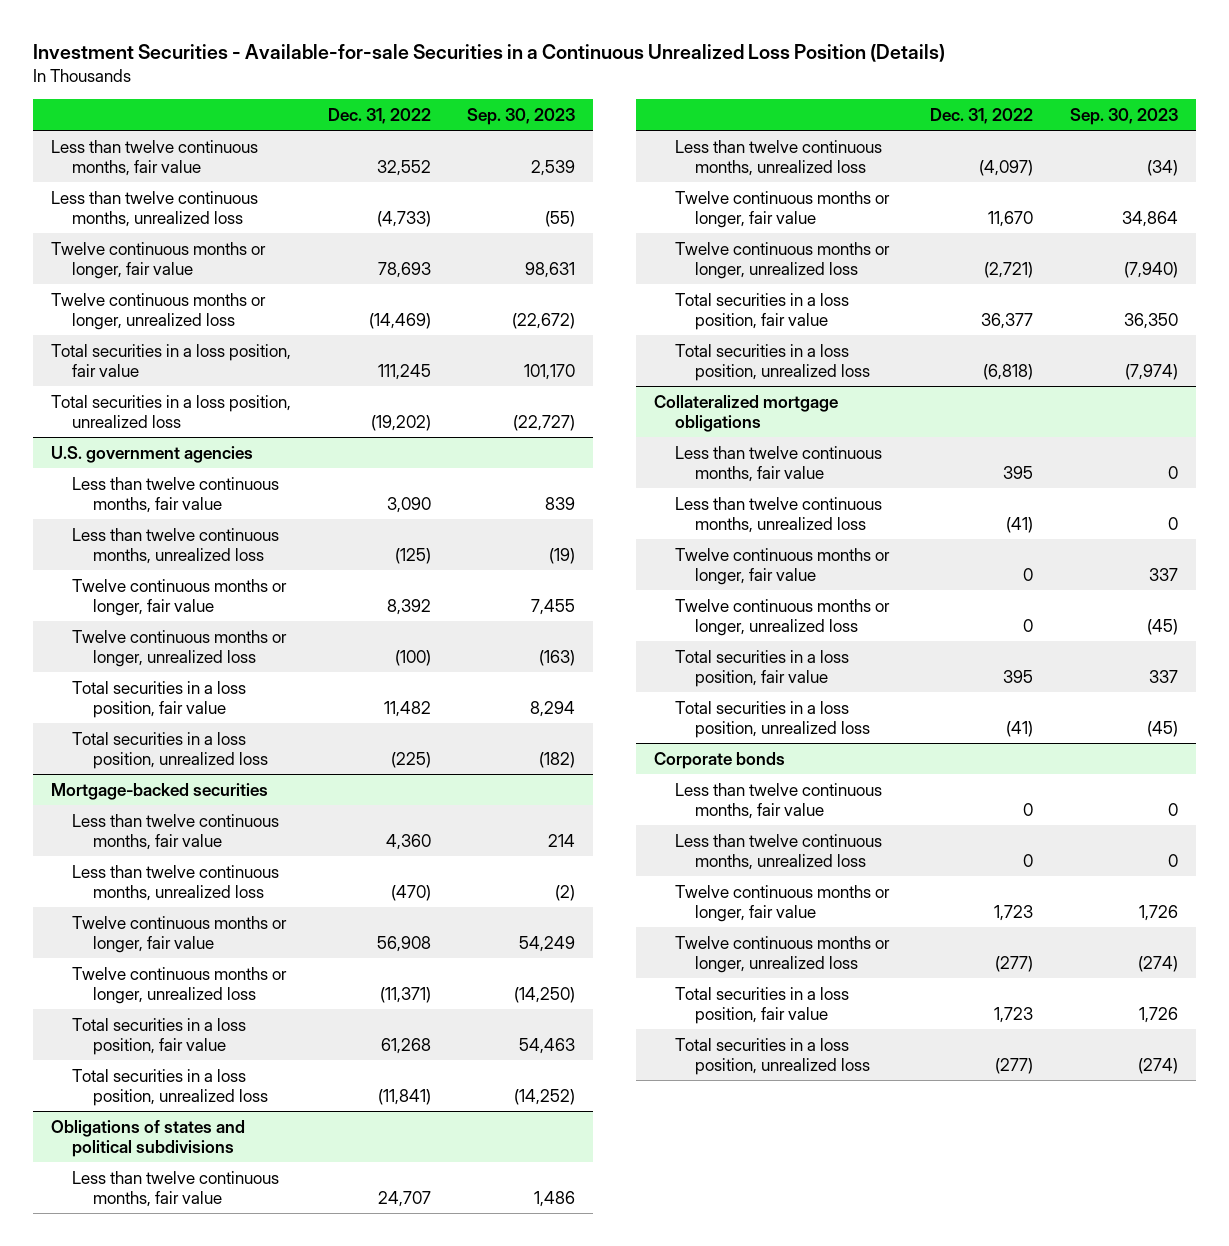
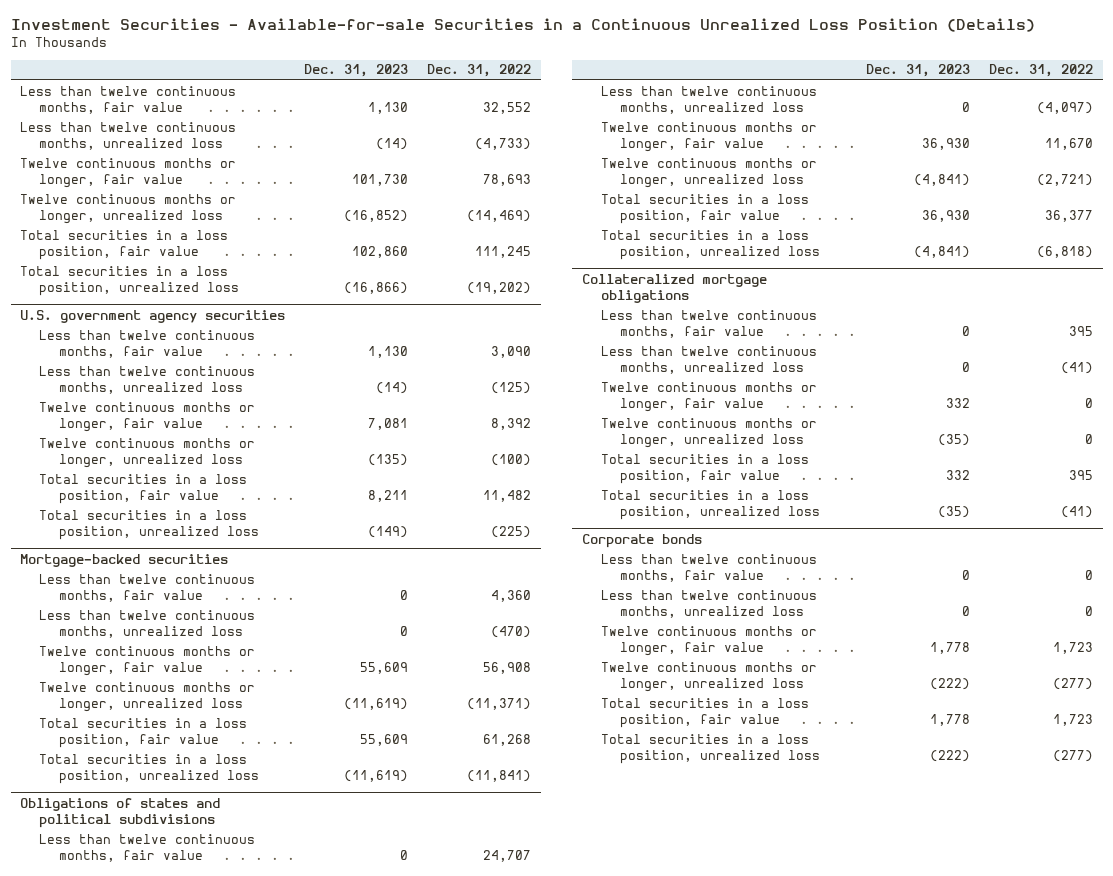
- | Dec. 31, 2022 | Sep. 30, 2023
+ | Dec. 31, 2023 | Dec. 31, 2022
- U.S. government agencies
+ U.S. government agency securities

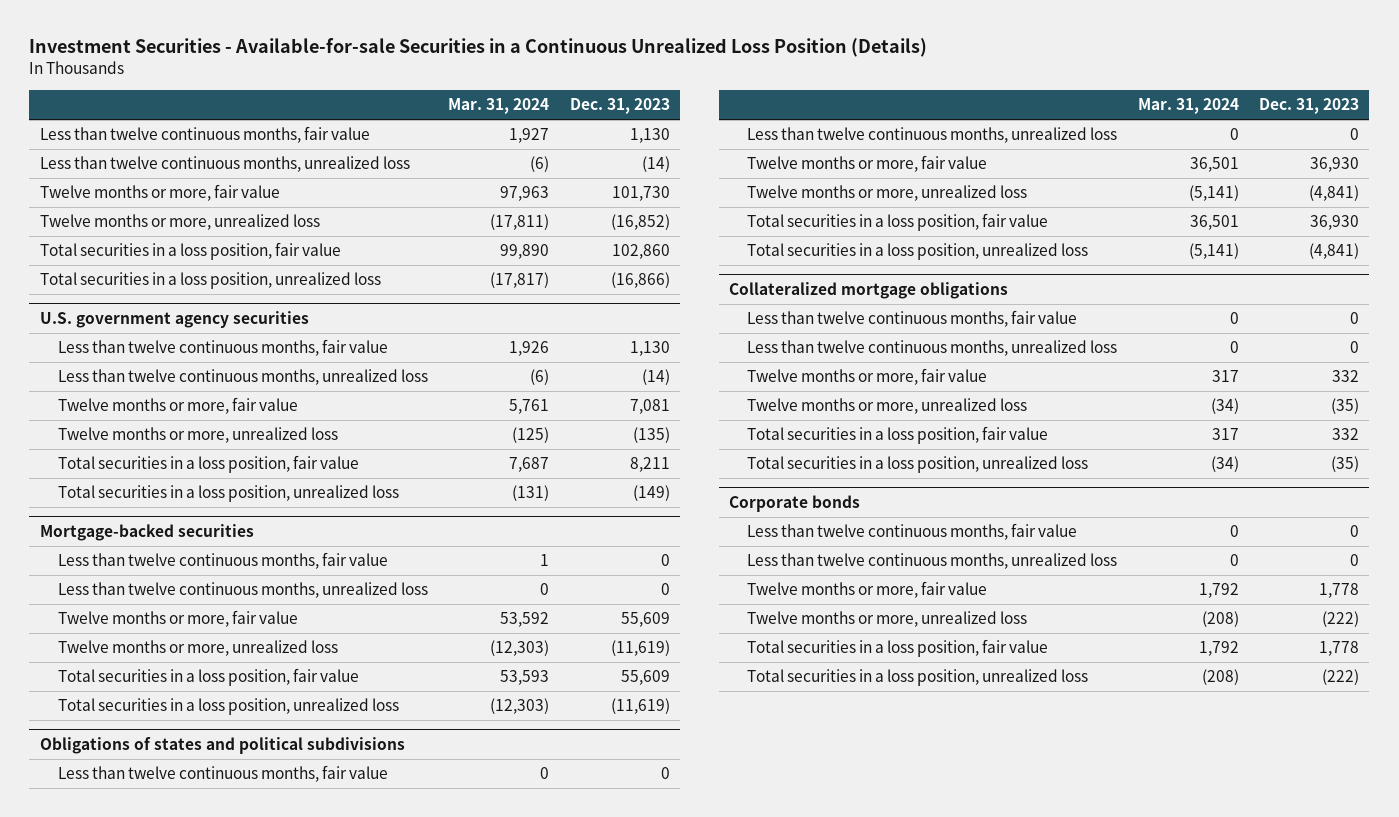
- | Dec. 31, 2023 | Dec. 31, 2022
+ | Mar. 31, 2024 | Dec. 31, 2023
- Twelve continuous months or longer, fair value | 101,730 | 78,693
- Twelve continuous months or longer, unrealized loss | (16,852) | (14,469)
+ Twelve months or more, fair value | 97,963 | 101,730
+ Twelve months or more, unrealized loss | (17,811) | (16,852)
@ U.S. government agency securities
- Twelve continuous months or longer, fair value | 7,081 | 8,392
- Twelve continuous months or longer, unrealized loss | (135) | (100)
+ Twelve months or more, fair value | 5,761 | 7,081
+ Twelve months or more, unrealized loss | (125) | (135)
@ Mortgage-backed securities
- Twelve continuous months or longer, fair value | 55,609 | 56,908
- Twelve continuous months or longer, unrealized loss | (11,619) | (11,371)
+ Twelve months or more, fair value | 53,592 | 55,609
+ Twelve months or more, unrealized loss | (12,303) | (11,619)
@ Obligations of states and political subdivisions
- Twelve continuous months or longer, fair value | 36,930 | 11,670
- Twelve continuous months or longer, unrealized loss | (4,841) | (2,721)
+ Twelve months or more, fair value | 36,501 | 36,930
+ Twelve months or more, unrealized loss | (5,141) | (4,841)
@ Collateralized mortgage obligations
- Twelve continuous months or longer, fair value | 332 | 0
- Twelve continuous months or longer, unrealized loss | (35) | 0
+ Twelve months or more, fair value | 317 | 332
+ Twelve months or more, unrealized loss | (34) | (35)
@ Corporate bonds
- Twelve continuous months or longer, fair value | 1,778 | 1,723
- Twelve continuous months or longer, unrealized loss | (222) | (277)
+ Twelve months or more, fair value | 1,792 | 1,778
+ Twelve months or more, unrealized loss | (208) | (222)

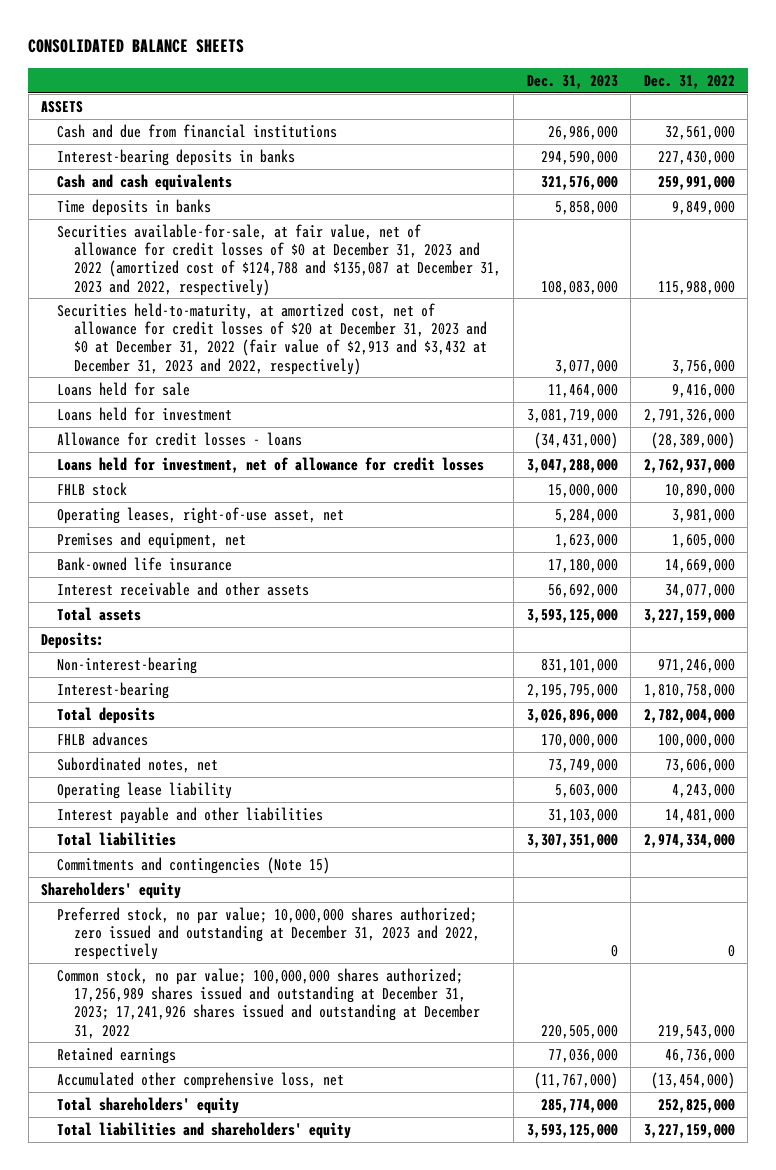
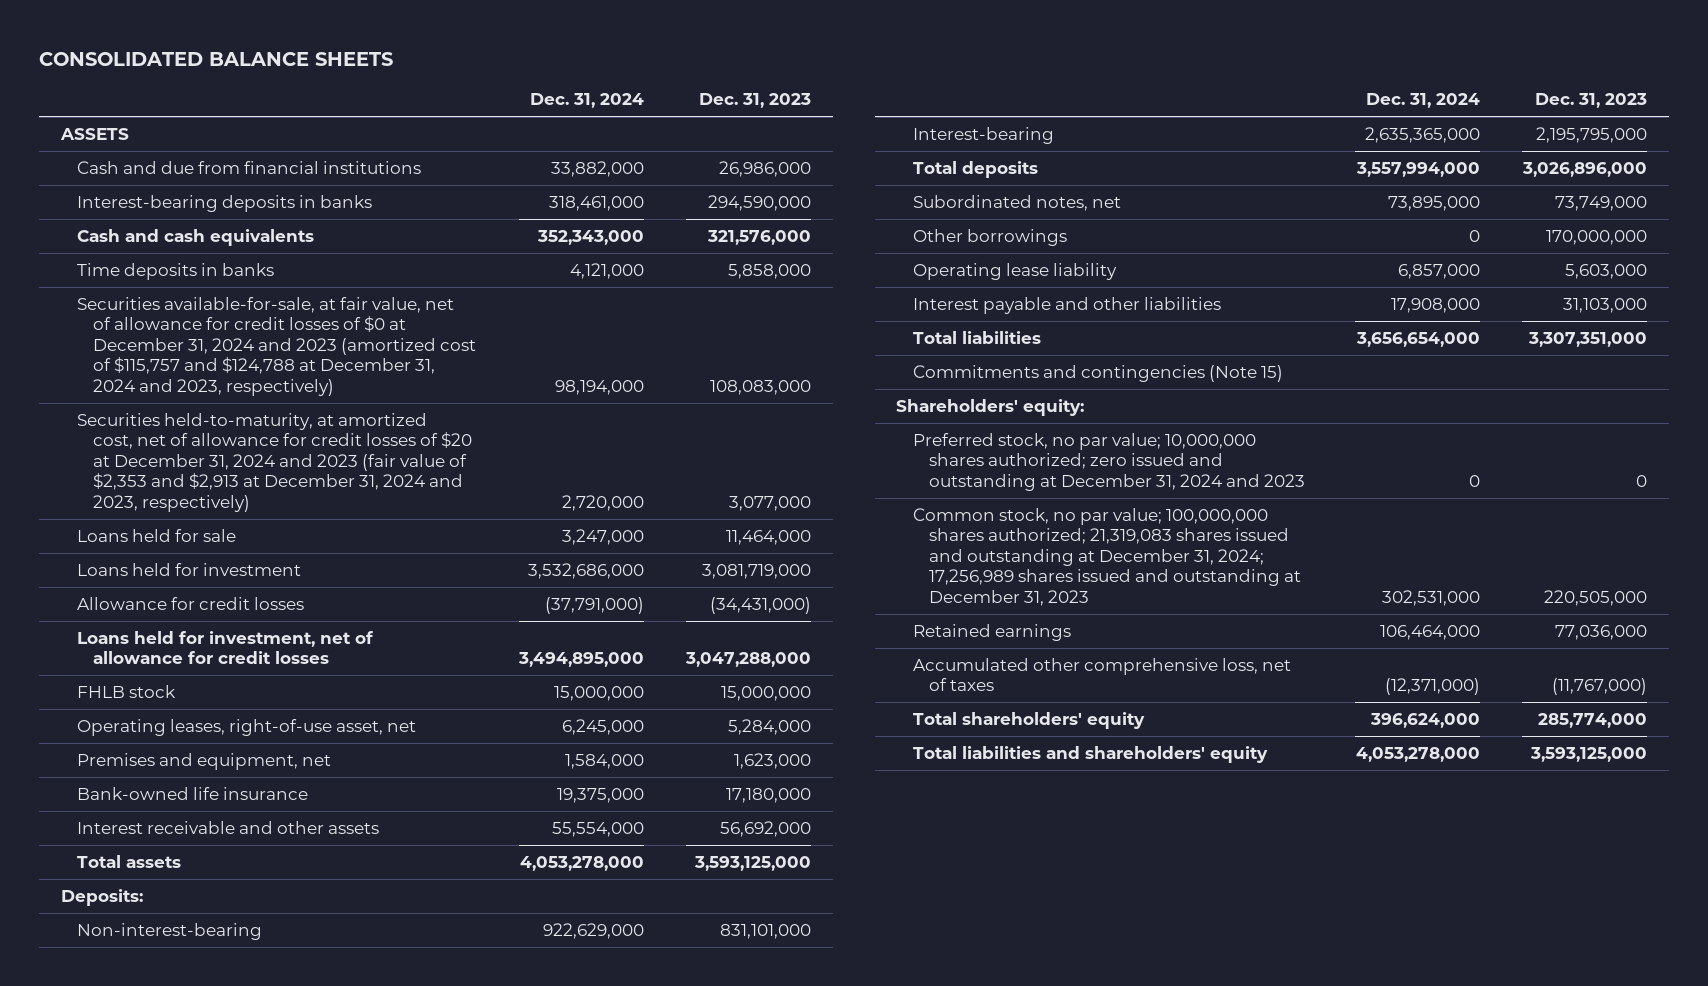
- | Dec. 31, 2023 | Dec. 31, 2022
+ | Dec. 31, 2024 | Dec. 31, 2023
- Securities available-for-sale, at fair value, net of allowance for credit losses of $0 at December 31, 2023 and 2022 (amortized cost of $124,788 and $135,087 at December 31, 2023 and 2022, respectively) | 108,083,000 | 115,988,000
- Securities held-to-maturity, at amortized cost, net of allowance for credit losses of $20 at December 31, 2023 and $0 at December 31, 2022 (fair value of $2,913 and $3,432 at December 31, 2023 and 2022, respectively) | 3,077,000 | 3,756,000
+ Securities available-for-sale, at fair value, net of allowance for credit losses of $0 at December 31, 2024 and 2023 (amortized cost of $115,757 and $124,788 at December 31, 2024 and 2023, respectively) | 98,194,000 | 108,083,000
+ Securities held-to-maturity, at amortized cost, net of allowance for credit losses of $20 at December 31, 2024 and 2023 (fair value of $2,353 and $2,913 at December 31, 2024 and 2023, respectively) | 2,720,000 | 3,077,000
- Allowance for credit losses - loans | (34,431,000) | (28,389,000)
+ Allowance for credit losses | (37,791,000) | (34,431,000)
- FHLB advances | 170,000,000 | 100,000,000
+ Other borrowings | 0 | 170,000,000
- Shareholders' equity
- Preferred stock, no par value; 10,000,000 shares authorized; zero issued and outstanding at December 31, 2023 and 2022, respectively | 0 | 0
- Common stock, no par value; 100,000,000 shares authorized; 17,256,989 shares issued and outstanding at December 31, 2023; 17,241,926 shares issued and outstanding at December 31, 2022 | 220,505,000 | 219,543,000
+ Shareholders' equity:
+ Preferred stock, no par value; 10,000,000 shares authorized; zero issued and outstanding at December 31, 2024 and 2023 | 0 | 0
+ Common stock, no par value; 100,000,000 shares authorized; 21,319,083 shares issued and outstanding at December 31, 2024; 17,256,989 shares issued and outstanding at December 31, 2023 | 302,531,000 | 220,505,000
- Accumulated other comprehensive loss, net | (11,767,000) | (13,454,000)
+ Accumulated other comprehensive loss, net of taxes | (12,371,000) | (11,767,000)

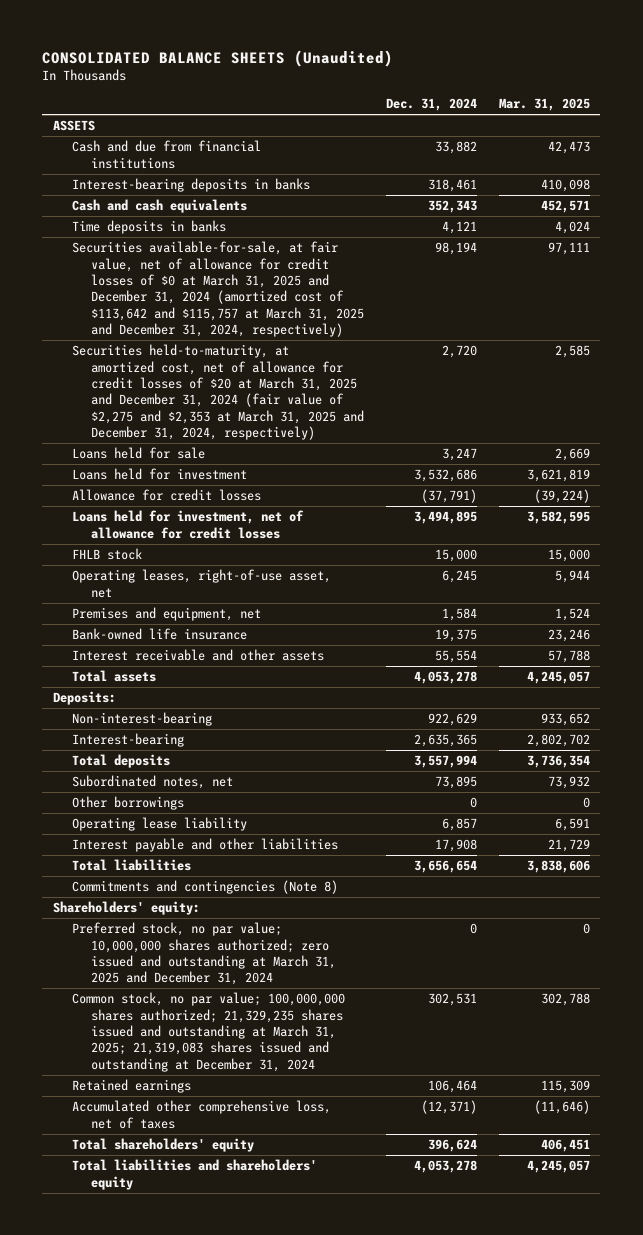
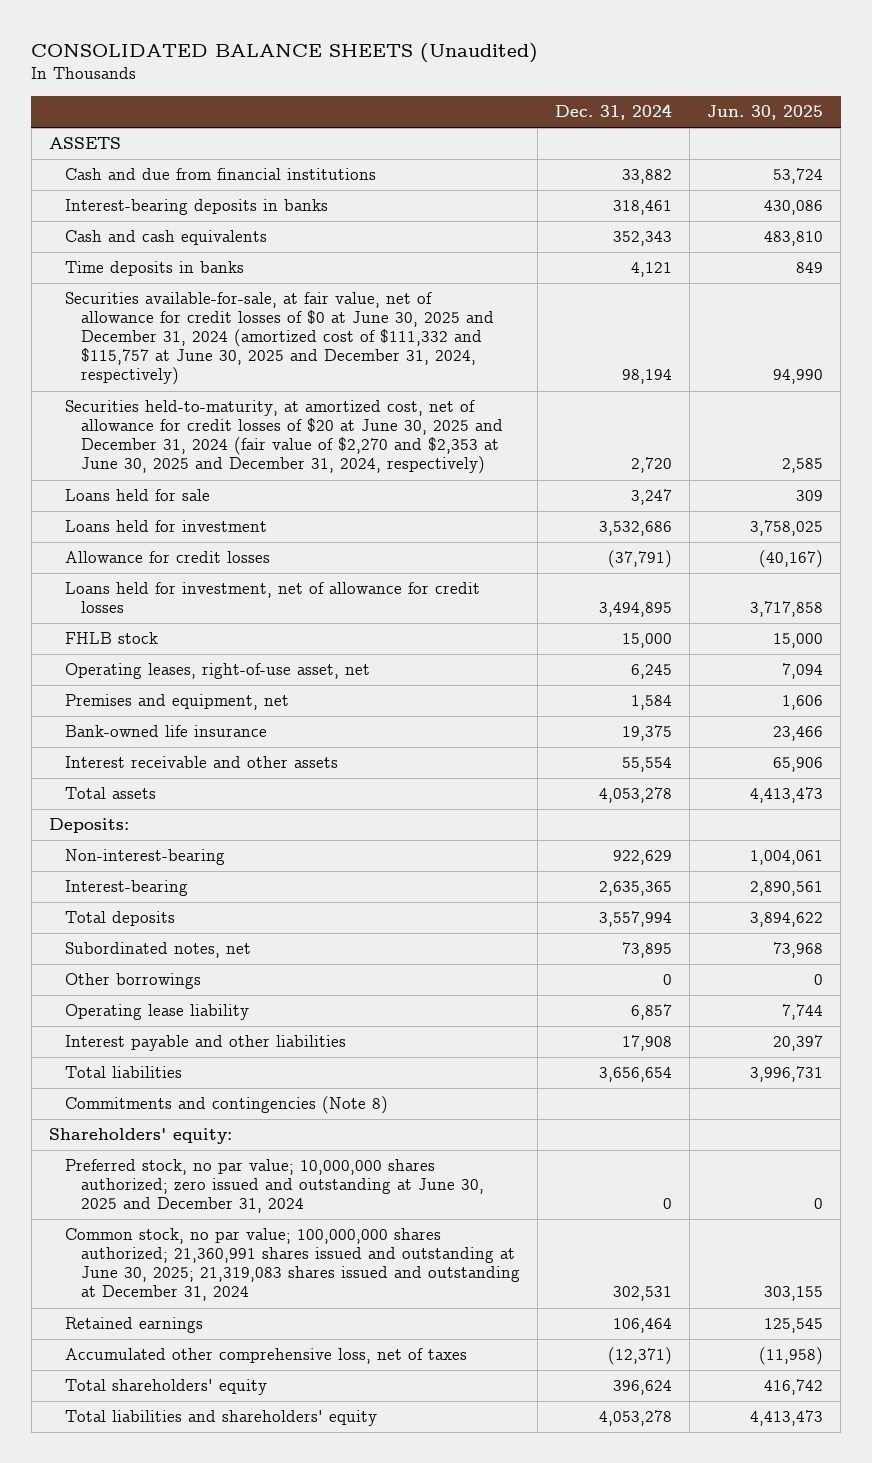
- | Dec. 31, 2024 | Mar. 31, 2025
+ | Dec. 31, 2024 | Jun. 30, 2025
- Securities available-for-sale, at fair value, net of allowance for credit losses of $0 at March 31, 2025 and December 31, 2024 (amortized cost of $113,642 and $115,757 at March 31, 2025 and December 31, 2024, respectively) | 98,194 | 97,111
- Securities held-to-maturity, at amortized cost, net of allowance for credit losses of $20 at March 31, 2025 and December 31, 2024 (fair value of $2,275 and $2,353 at March 31, 2025 and December 31, 2024, respectively) | 2,720 | 2,585
+ Securities available-for-sale, at fair value, net of allowance for credit losses of $0 at June 30, 2025 and December 31, 2024 (amortized cost of $111,332 and $115,757 at June 30, 2025 and December 31, 2024, respectively) | 98,194 | 94,990
+ Securities held-to-maturity, at amortized cost, net of allowance for credit losses of $20 at June 30, 2025 and December 31, 2024 (fair value of $2,270 and $2,353 at June 30, 2025 and December 31, 2024, respectively) | 2,720 | 2,585
- Preferred stock, no par value; 10,000,000 shares authorized; zero issued and outstanding at March 31, 2025 and December 31, 2024 | 0 | 0
- Common stock, no par value; 100,000,000 shares authorized; 21,329,235 shares issued and outstanding at March 31, 2025; 21,319,083 shares issued and outstanding at December 31, 2024 | 302,531 | 302,788
+ Preferred stock, no par value; 10,000,000 shares authorized; zero issued and outstanding at June 30, 2025 and December 31, 2024 | 0 | 0
+ Common stock, no par value; 100,000,000 shares authorized; 21,360,991 shares issued and outstanding at June 30, 2025; 21,319,083 shares issued and outstanding at December 31, 2024 | 302,531 | 303,155

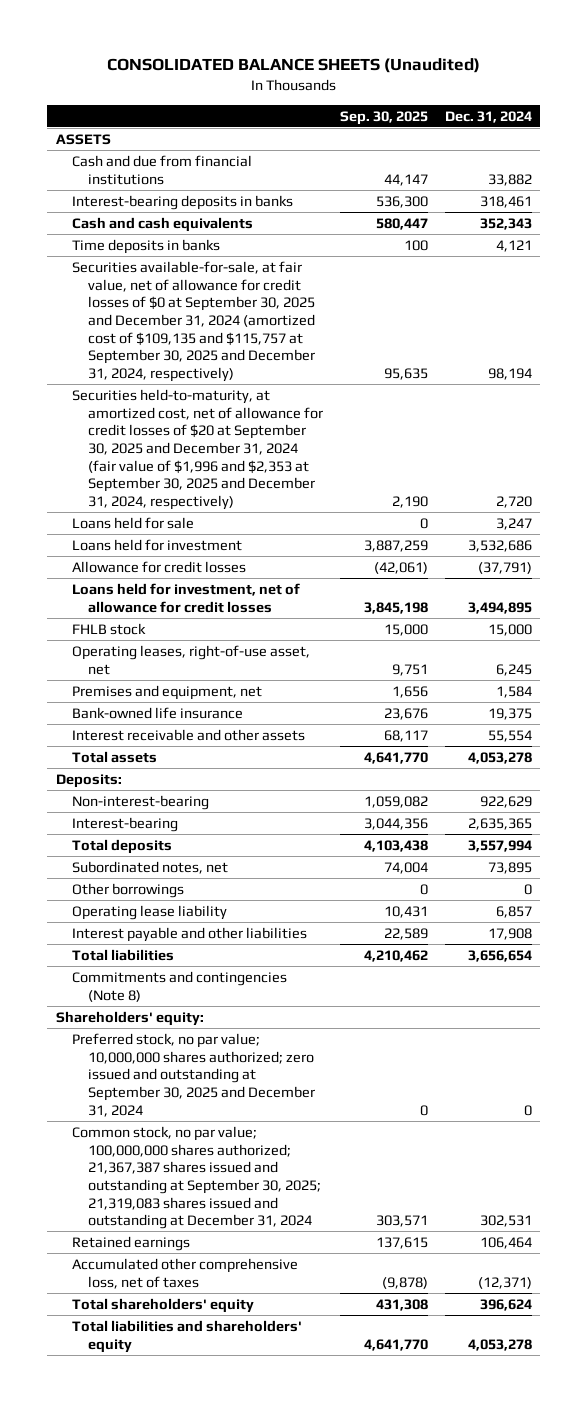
- | Dec. 31, 2024 | Jun. 30, 2025
+ | Sep. 30, 2025 | Dec. 31, 2024
- Securities available-for-sale, at fair value, net of allowance for credit losses of $0 at June 30, 2025 and December 31, 2024 (amortized cost of $111,332 and $115,757 at June 30, 2025 and December 31, 2024, respectively) | 98,194 | 94,990
- Securities held-to-maturity, at amortized cost, net of allowance for credit losses of $20 at June 30, 2025 and December 31, 2024 (fair value of $2,270 and $2,353 at June 30, 2025 and December 31, 2024, respectively) | 2,720 | 2,585
+ Securities available-for-sale, at fair value, net of allowance for credit losses of $0 at September 30, 2025 and December 31, 2024 (amortized cost of $109,135 and $115,757 at September 30, 2025 and December 31, 2024, respectively) | 95,635 | 98,194
+ Securities held-to-maturity, at amortized cost, net of allowance for credit losses of $20 at September 30, 2025 and December 31, 2024 (fair value of $1,996 and $2,353 at September 30, 2025 and December 31, 2024, respectively) | 2,190 | 2,720
- Preferred stock, no par value; 10,000,000 shares authorized; zero issued and outstanding at June 30, 2025 and December 31, 2024 | 0 | 0
- Common stock, no par value; 100,000,000 shares authorized; 21,360,991 shares issued and outstanding at June 30, 2025; 21,319,083 shares issued and outstanding at December 31, 2024 | 302,531 | 303,155
+ Preferred stock, no par value; 10,000,000 shares authorized; zero issued and outstanding at September 30, 2025 and December 31, 2024 | 0 | 0
+ Common stock, no par value; 100,000,000 shares authorized; 21,367,387 shares issued and outstanding at September 30, 2025; 21,319,083 shares issued and outstanding at December 31, 2024 | 303,571 | 302,531

